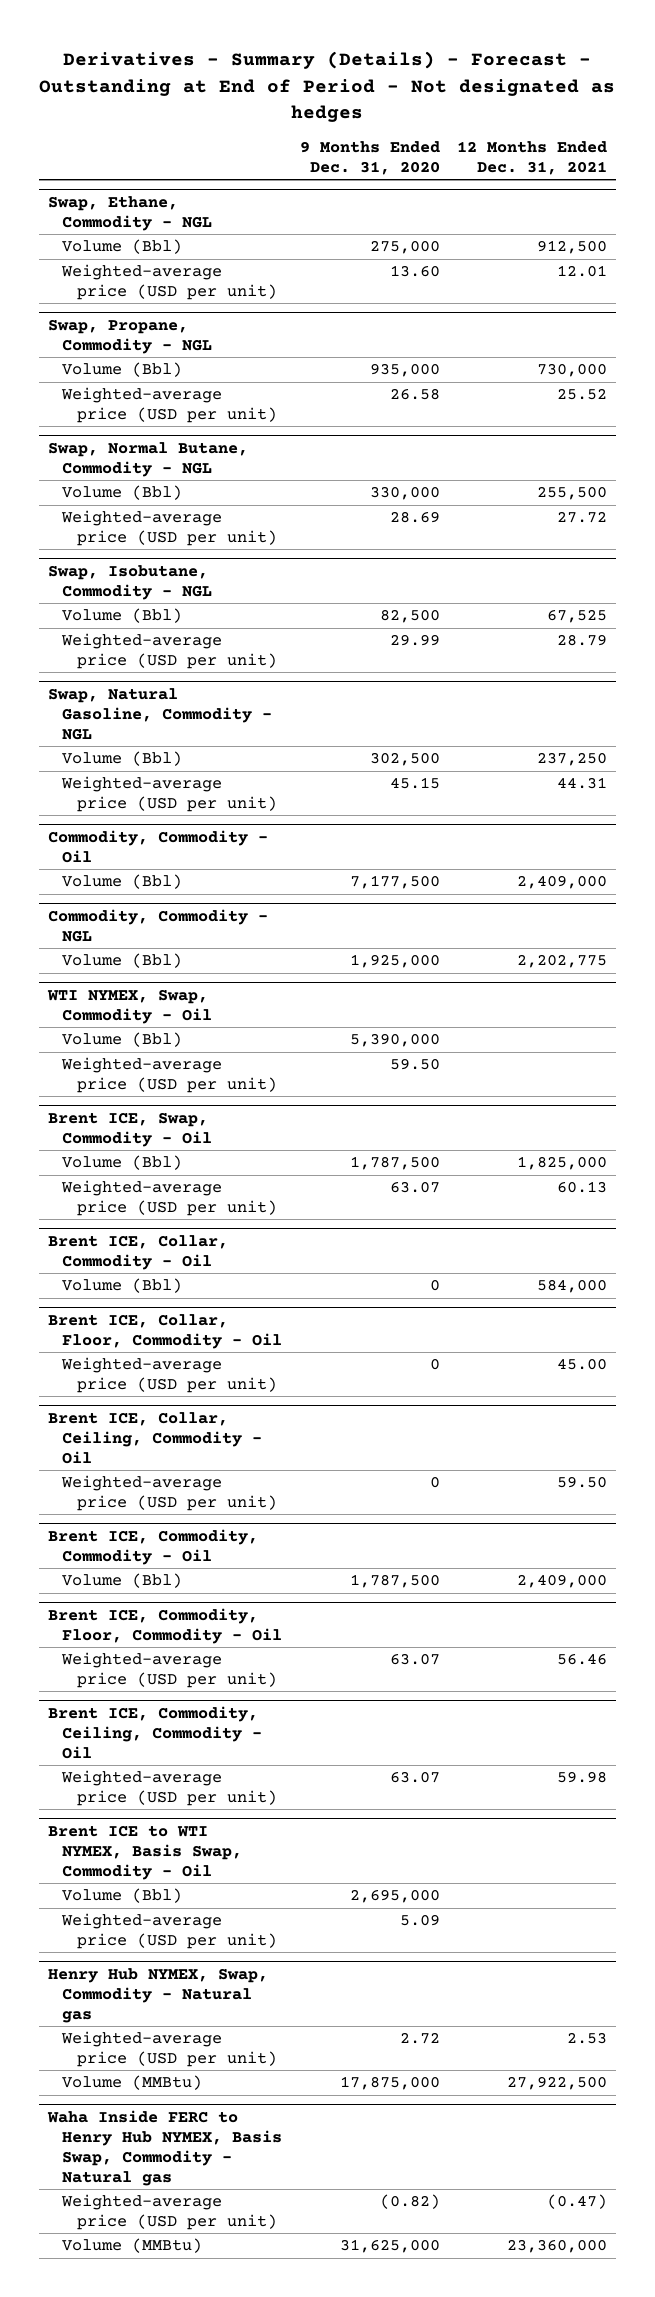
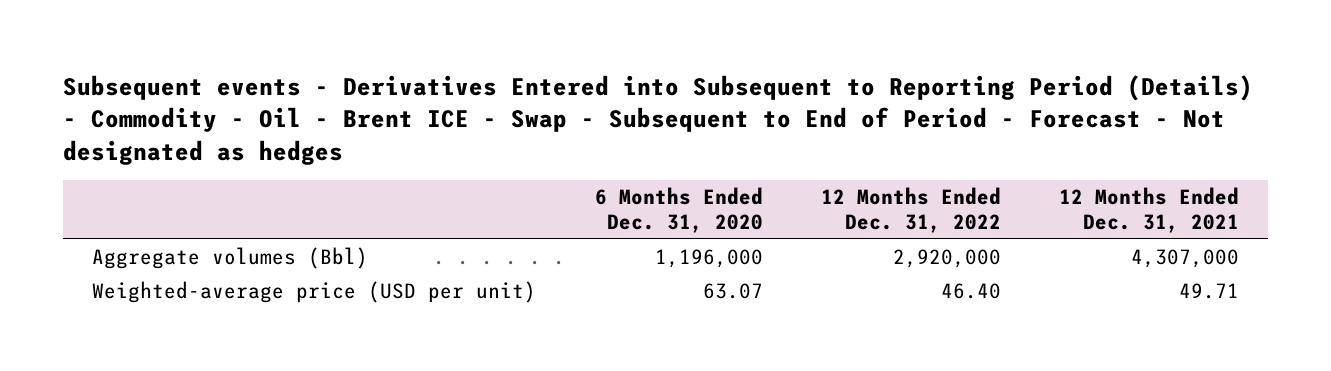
- Derivatives - Summary (Details) - Forecast - Outstanding at End of Period - Not designated as hedges
+ Subsequent events - Derivatives Entered into Subsequent to Reporting Period (Details) - Commodity - Oil - Brent ICE - Swap - Subsequent to End of Period - Forecast - Not designated as hedges
- | 9 Months Ended Dec. 31, 2020 | 12 Months Ended Dec. 31, 2021
+ | 6 Months Ended Dec. 31, 2020 | 12 Months Ended Dec. 31, 2022 | 12 Months Ended Dec. 31, 2021
- Swap, Ethane, Commodity - NGL
- Volume (Bbl) | 275,000 | 912,500
- Weighted-average price (USD per unit) | 13.60 | 12.01
- Swap, Propane, Commodity - NGL
- Volume (Bbl) | 935,000 | 730,000
- Weighted-average price (USD per unit) | 26.58 | 25.52
- Swap, Normal Butane, Commodity - NGL
- Volume (Bbl) | 330,000 | 255,500
- Weighted-average price (USD per unit) | 28.69 | 27.72
- Swap, Isobutane, Commodity - NGL
- Volume (Bbl) | 82,500 | 67,525
- Weighted-average price (USD per unit) | 29.99 | 28.79
- Swap, Natural Gasoline, Commodity - NGL
- Volume (Bbl) | 302,500 | 237,250
- Weighted-average price (USD per unit) | 45.15 | 44.31
- Commodity, Commodity - Oil
- Volume (Bbl) | 7,177,500 | 2,409,000
- Commodity, Commodity - NGL
- Volume (Bbl) | 1,925,000 | 2,202,775
- WTI NYMEX, Swap, Commodity - Oil
- Volume (Bbl) | 5,390,000 |
- Weighted-average price (USD per unit) | 59.50 |
- Brent ICE, Swap, Commodity - Oil
- Volume (Bbl) | 1,787,500 | 1,825,000
- Weighted-average price (USD per unit) | 63.07 | 60.13
- Brent ICE, Collar, Commodity - Oil
- Volume (Bbl) | 0 | 584,000
- Brent ICE, Collar, Floor, Commodity - Oil
- Weighted-average price (USD per unit) | 0 | 45.00
- Brent ICE, Collar, Ceiling, Commodity - Oil
- Weighted-average price (USD per unit) | 0 | 59.50
- Brent ICE, Commodity, Commodity - Oil
- Volume (Bbl) | 1,787,500 | 2,409,000
- Brent ICE, Commodity, Floor, Commodity - Oil
- Weighted-average price (USD per unit) | 63.07 | 56.46
- Brent ICE, Commodity, Ceiling, Commodity - Oil
- Weighted-average price (USD per unit) | 63.07 | 59.98
- Brent ICE to WTI NYMEX, Basis Swap, Commodity - Oil
- Volume (Bbl) | 2,695,000 |
- Weighted-average price (USD per unit) | 5.09 |
- Henry Hub NYMEX, Swap, Commodity - Natural gas
- Weighted-average price (USD per unit) | 2.72 | 2.53
- Volume (MMBtu) | 17,875,000 | 27,922,500
- Waha Inside FERC to Henry Hub NYMEX, Basis Swap, Commodity - Natural gas
- Weighted-average price (USD per unit) | (0.82) | (0.47)
- Volume (MMBtu) | 31,625,000 | 23,360,000
+ Aggregate volumes (Bbl) | 1,196,000 | 2,920,000 | 4,307,000
+ Weighted-average price (USD per unit) | 63.07 | 46.40 | 49.71

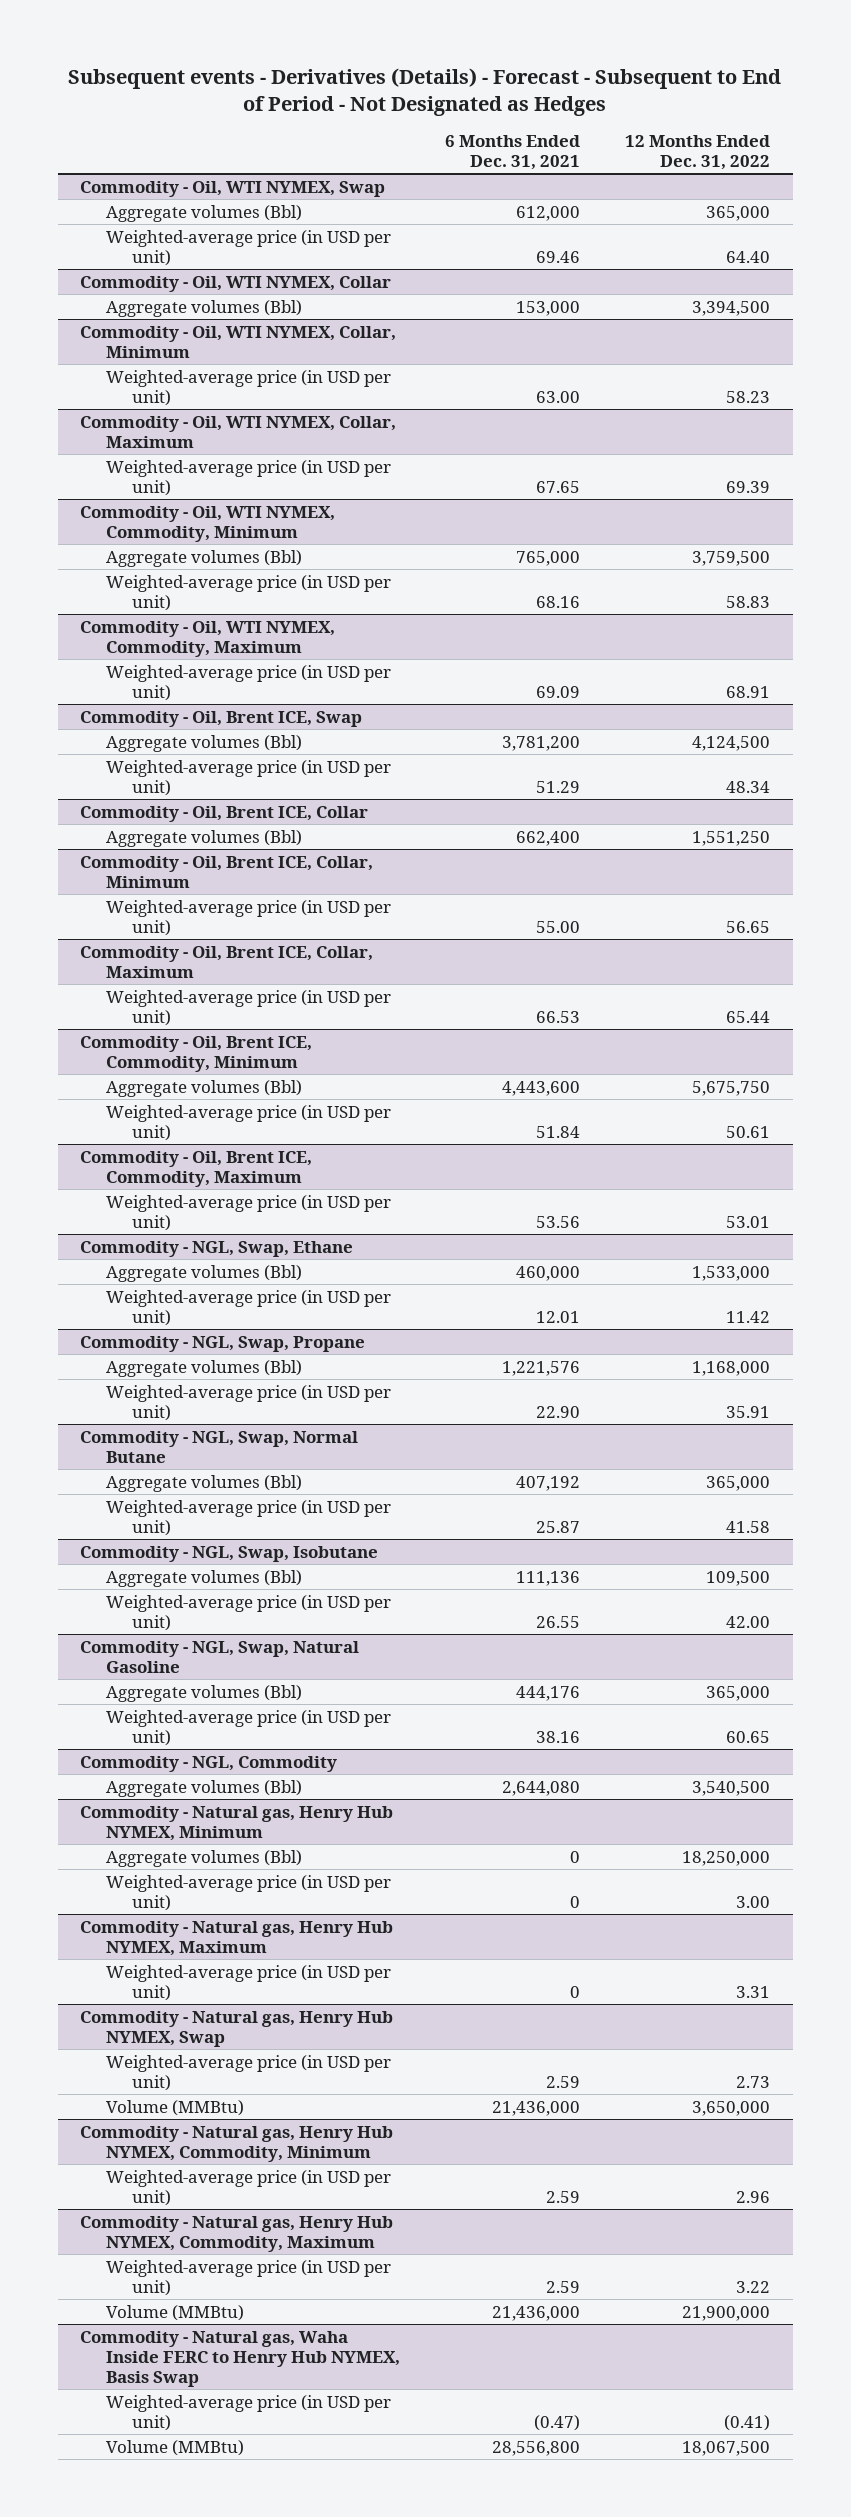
- Subsequent events - Derivatives Entered into Subsequent to Reporting Period (Details) - Commodity - Oil - Brent ICE - Swap - Subsequent to End of Period - Forecast - Not designated as hedges
+ Subsequent events - Derivatives (Details) - Forecast - Subsequent to End of Period - Not Designated as Hedges
- | 6 Months Ended Dec. 31, 2020 | 12 Months Ended Dec. 31, 2022 | 12 Months Ended Dec. 31, 2021
+ | 6 Months Ended Dec. 31, 2021 | 12 Months Ended Dec. 31, 2022
- Aggregate volumes (Bbl) | 1,196,000 | 2,920,000 | 4,307,000
- Weighted-average price (USD per unit) | 63.07 | 46.40 | 49.71
+ Commodity - Oil, WTI NYMEX, Swap
+ Aggregate volumes (Bbl) | 612,000 | 365,000
+ Weighted-average price (in USD per unit) | 69.46 | 64.40
+ Commodity - Oil, WTI NYMEX, Collar
+ Aggregate volumes (Bbl) | 153,000 | 3,394,500
+ Commodity - Oil, WTI NYMEX, Collar, Minimum
+ Weighted-average price (in USD per unit) | 63.00 | 58.23
+ Commodity - Oil, WTI NYMEX, Collar, Maximum
+ Weighted-average price (in USD per unit) | 67.65 | 69.39
+ Commodity - Oil, WTI NYMEX, Commodity, Minimum
+ Aggregate volumes (Bbl) | 765,000 | 3,759,500
+ Weighted-average price (in USD per unit) | 68.16 | 58.83
+ Commodity - Oil, WTI NYMEX, Commodity, Maximum
+ Weighted-average price (in USD per unit) | 69.09 | 68.91
+ Commodity - Oil, Brent ICE, Swap
+ Aggregate volumes (Bbl) | 3,781,200 | 4,124,500
+ Weighted-average price (in USD per unit) | 51.29 | 48.34
+ Commodity - Oil, Brent ICE, Collar
+ Aggregate volumes (Bbl) | 662,400 | 1,551,250
+ Commodity - Oil, Brent ICE, Collar, Minimum
+ Weighted-average price (in USD per unit) | 55.00 | 56.65
+ Commodity - Oil, Brent ICE, Collar, Maximum
+ Weighted-average price (in USD per unit) | 66.53 | 65.44
+ Commodity - Oil, Brent ICE, Commodity, Minimum
+ Aggregate volumes (Bbl) | 4,443,600 | 5,675,750
+ Weighted-average price (in USD per unit) | 51.84 | 50.61
+ Commodity - Oil, Brent ICE, Commodity, Maximum
+ Weighted-average price (in USD per unit) | 53.56 | 53.01
+ Commodity - NGL, Swap, Ethane
+ Aggregate volumes (Bbl) | 460,000 | 1,533,000
+ Weighted-average price (in USD per unit) | 12.01 | 11.42
+ Commodity - NGL, Swap, Propane
+ Aggregate volumes (Bbl) | 1,221,576 | 1,168,000
+ Weighted-average price (in USD per unit) | 22.90 | 35.91
+ Commodity - NGL, Swap, Normal Butane
+ Aggregate volumes (Bbl) | 407,192 | 365,000
+ Weighted-average price (in USD per unit) | 25.87 | 41.58
+ Commodity - NGL, Swap, Isobutane
+ Aggregate volumes (Bbl) | 111,136 | 109,500
+ Weighted-average price (in USD per unit) | 26.55 | 42.00
+ Commodity - NGL, Swap, Natural Gasoline
+ Aggregate volumes (Bbl) | 444,176 | 365,000
+ Weighted-average price (in USD per unit) | 38.16 | 60.65
+ Commodity - NGL, Commodity
+ Aggregate volumes (Bbl) | 2,644,080 | 3,540,500
+ Commodity - Natural gas, Henry Hub NYMEX, Minimum
+ Aggregate volumes (Bbl) | 0 | 18,250,000
+ Weighted-average price (in USD per unit) | 0 | 3.00
+ Commodity - Natural gas, Henry Hub NYMEX, Maximum
+ Weighted-average price (in USD per unit) | 0 | 3.31
+ Commodity - Natural gas, Henry Hub NYMEX, Swap
+ Weighted-average price (in USD per unit) | 2.59 | 2.73
+ Volume (MMBtu) | 21,436,000 | 3,650,000
+ Commodity - Natural gas, Henry Hub NYMEX, Commodity, Minimum
+ Weighted-average price (in USD per unit) | 2.59 | 2.96
+ Commodity - Natural gas, Henry Hub NYMEX, Commodity, Maximum
+ Weighted-average price (in USD per unit) | 2.59 | 3.22
+ Volume (MMBtu) | 21,436,000 | 21,900,000
+ Commodity - Natural gas, Waha Inside FERC to Henry Hub NYMEX, Basis Swap
+ Weighted-average price (in USD per unit) | (0.47) | (0.41)
+ Volume (MMBtu) | 28,556,800 | 18,067,500

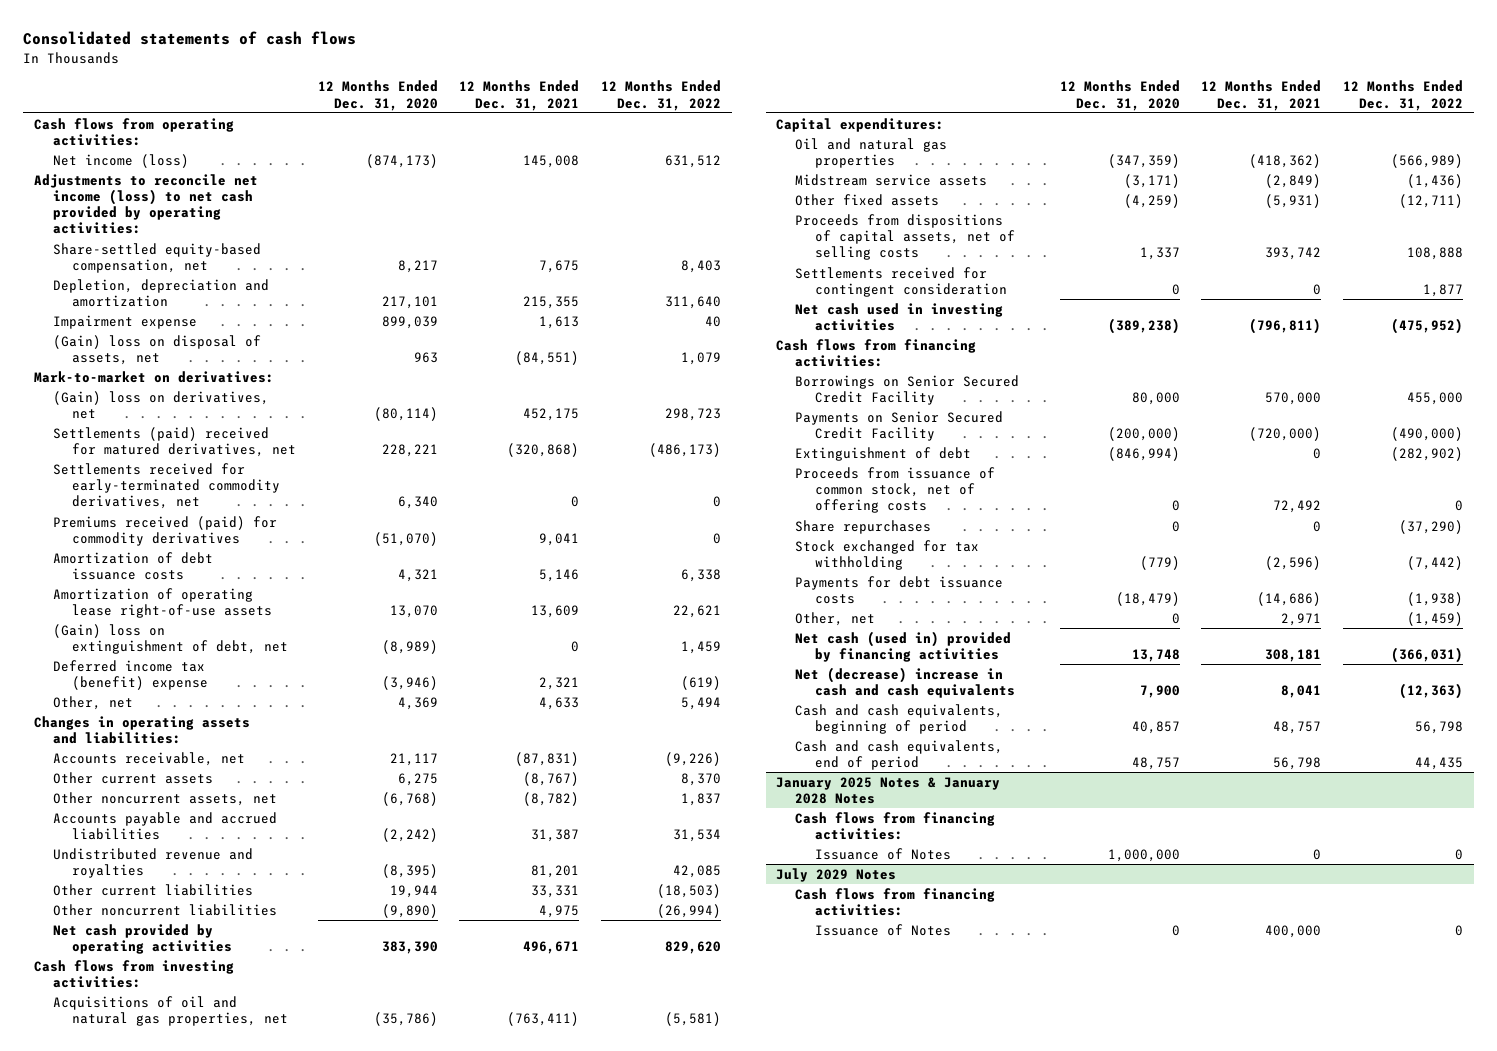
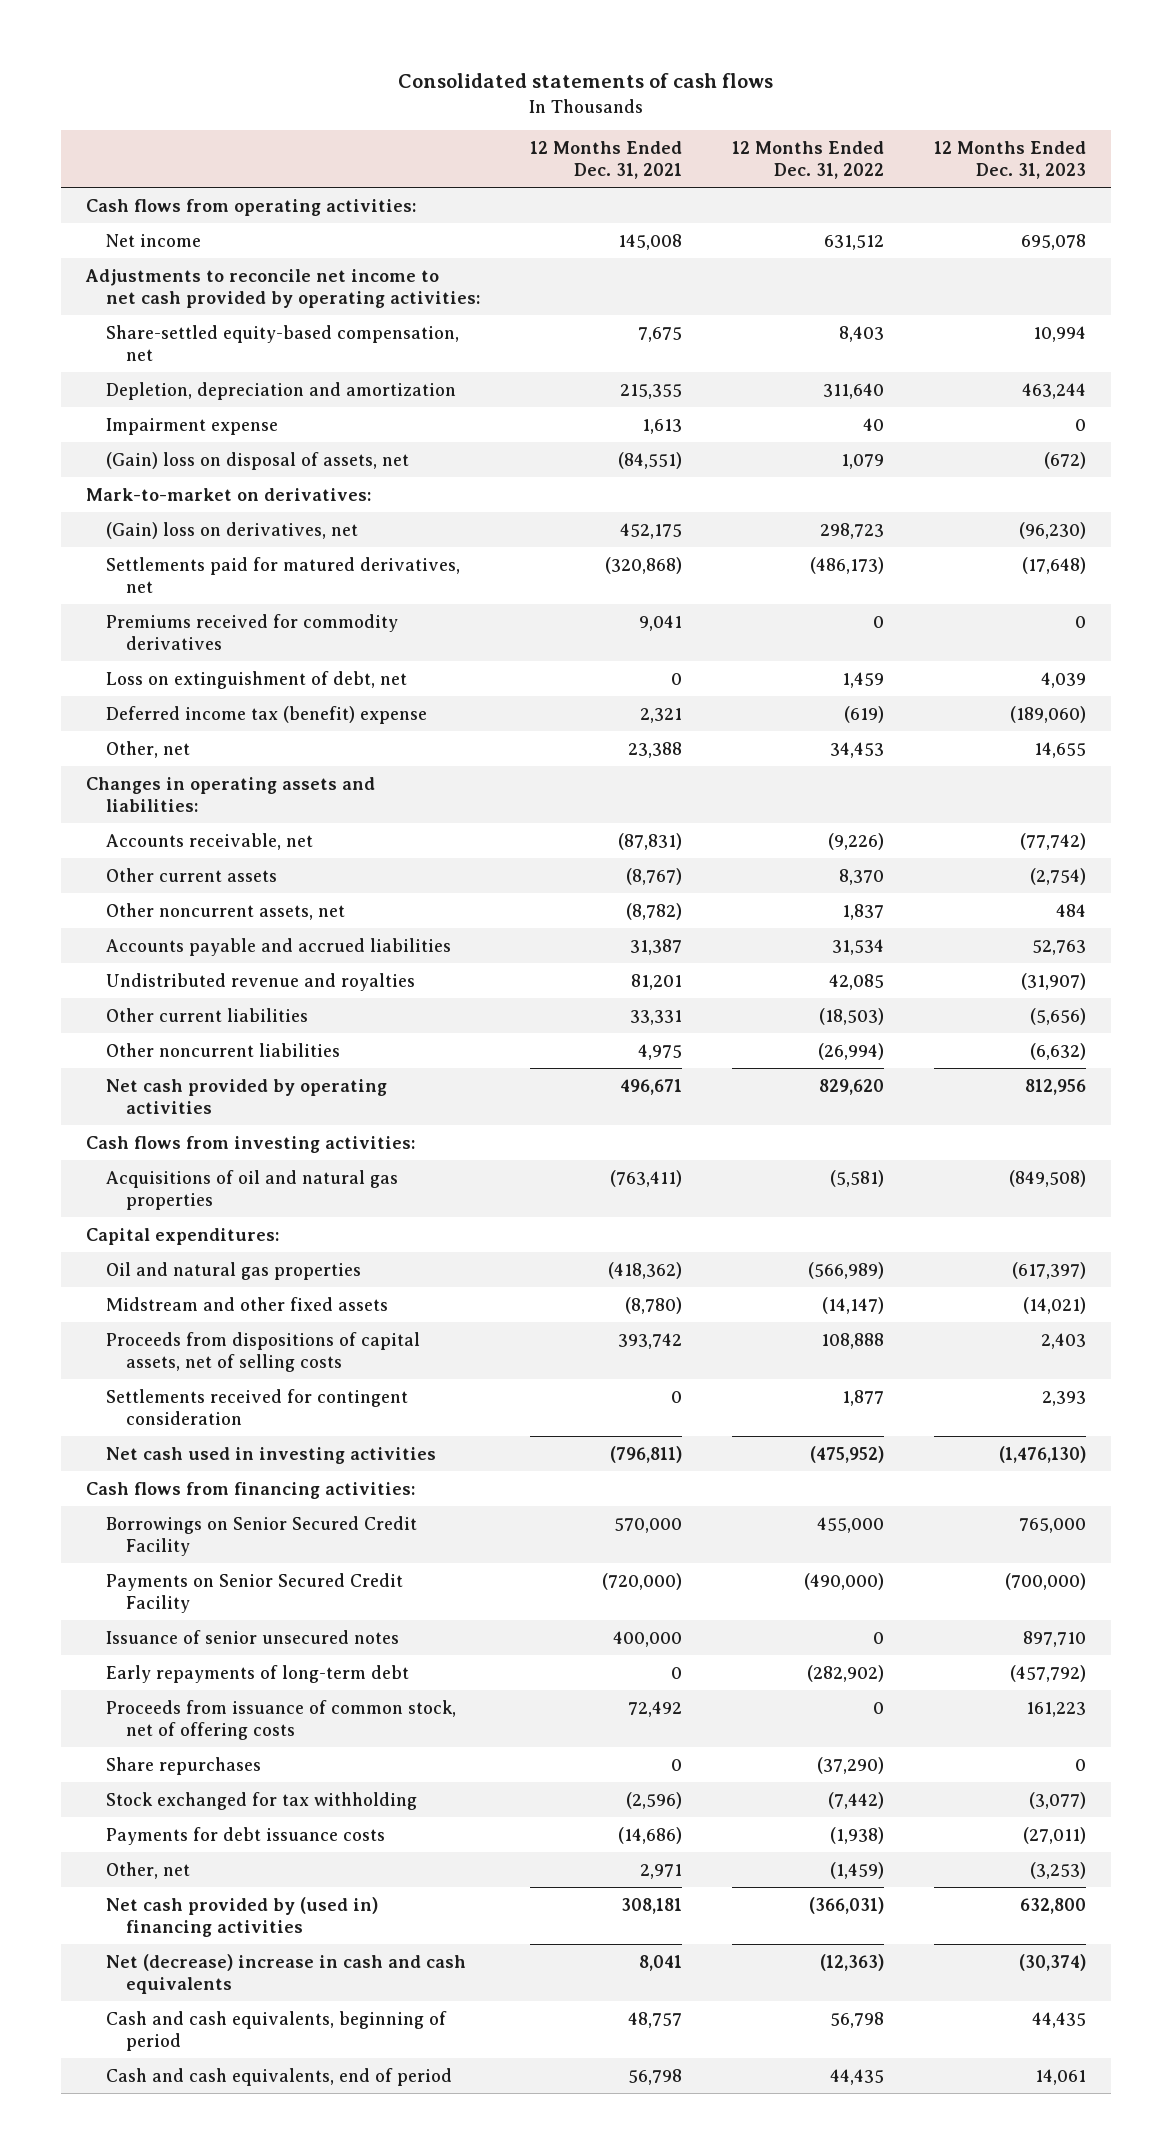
- | 12 Months Ended Dec. 31, 2020 | 12 Months Ended Dec. 31, 2021 | 12 Months Ended Dec. 31, 2022
+ | 12 Months Ended Dec. 31, 2021 | 12 Months Ended Dec. 31, 2022 | 12 Months Ended Dec. 31, 2023
- Net income (loss) | (874,173) | 145,008 | 631,512
- Adjustments to reconcile net income (loss) to net cash provided by operating activities:
+ Net income | 145,008 | 631,512 | 695,078
+ Adjustments to reconcile net income to net cash provided by operating activities:
- Settlements (paid) received for matured derivatives, net | 228,221 | (320,868) | (486,173)
- Settlements received for early-terminated commodity derivatives, net | 6,340 | 0 | 0
- Premiums received (paid) for commodity derivatives | (51,070) | 9,041 | 0
- Amortization of debt issuance costs | 4,321 | 5,146 | 6,338
- Amortization of operating lease right-of-use assets | 13,070 | 13,609 | 22,621
- (Gain) loss on extinguishment of debt, net | (8,989) | 0 | 1,459
+ Settlements paid for matured derivatives, net | (320,868) | (486,173) | (17,648)
+ Premiums received for commodity derivatives | 9,041 | 0 | 0
+ Loss on extinguishment of debt, net | 0 | 1,459 | 4,039
- Other, net | 4,369 | 4,633 | 5,494
+ Other, net | 23,388 | 34,453 | 14,655
- Acquisitions of oil and natural gas properties, net | (35,786) | (763,411) | (5,581)
+ Acquisitions of oil and natural gas properties | (763,411) | (5,581) | (849,508)
- Midstream service assets | (3,171) | (2,849) | (1,436)
- Other fixed assets | (4,259) | (5,931) | (12,711)
+ Midstream and other fixed assets | (8,780) | (14,147) | (14,021)
- Extinguishment of debt | (846,994) | 0 | (282,902)
+ Issuance of senior unsecured notes | 400,000 | 0 | 897,710
+ Early repayments of long-term debt | 0 | (282,902) | (457,792)
- Net cash (used in) provided by financing activities | 13,748 | 308,181 | (366,031)
+ Net cash provided by (used in) financing activities | 308,181 | (366,031) | 632,800
- January 2025 Notes & January 2028 Notes
- Cash flows from financing activities:
- Issuance of Notes | 1,000,000 | 0 | 0
- July 2029 Notes
- Cash flows from financing activities:
- Issuance of Notes | 0 | 400,000 | 0

